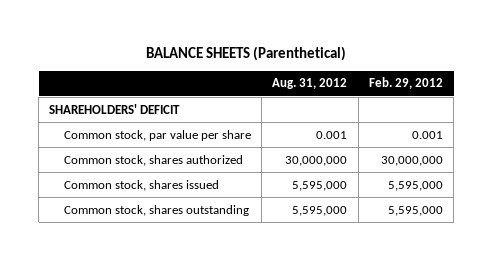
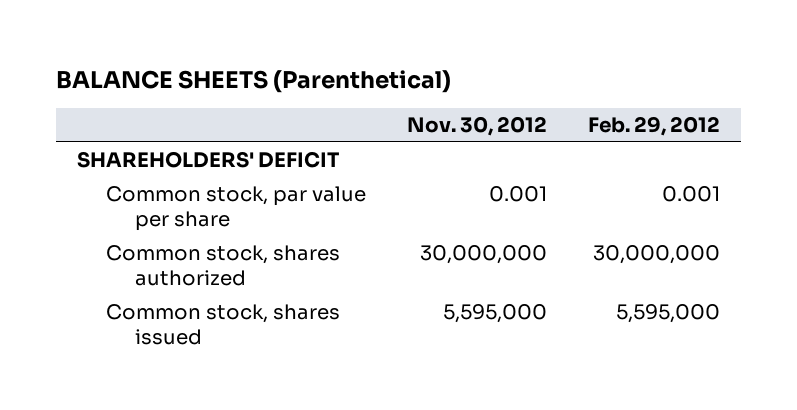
- | Aug. 31, 2012 | Feb. 29, 2012
+ | Nov. 30, 2012 | Feb. 29, 2012
- Common stock, shares outstanding | 5,595,000 | 5,595,000

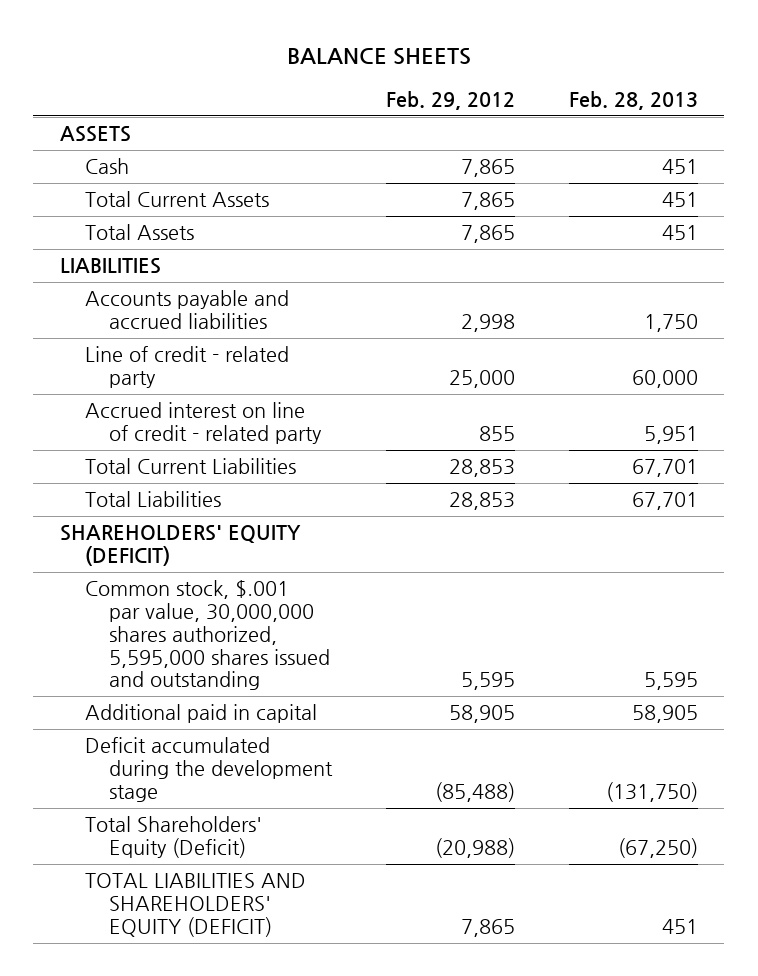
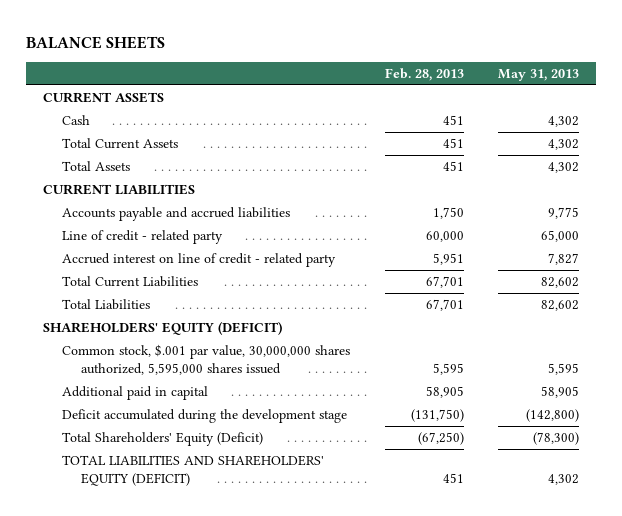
- | Feb. 29, 2012 | Feb. 28, 2013
+ | Feb. 28, 2013 | May 31, 2013
- ASSETS
+ CURRENT ASSETS
- LIABILITIES
+ CURRENT LIABILITIES
- Common stock, $.001 par value, 30,000,000 shares authorized, 5,595,000 shares issued and outstanding | 5,595 | 5,595
+ Common stock, $.001 par value, 30,000,000 shares authorized, 5,595,000 shares issued | 5,595 | 5,595

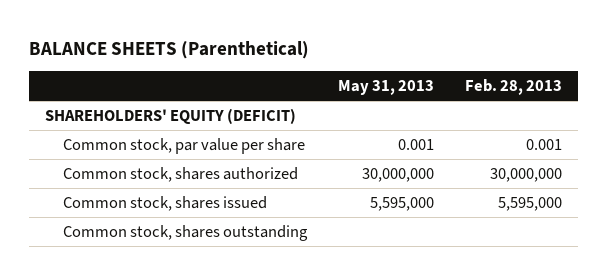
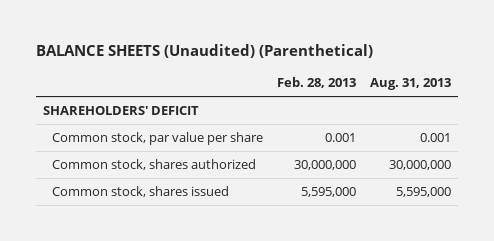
- BALANCE SHEETS (Parenthetical)
+ BALANCE SHEETS (Unaudited) (Parenthetical)
- | May 31, 2013 | Feb. 28, 2013
+ | Feb. 28, 2013 | Aug. 31, 2013
- SHAREHOLDERS' EQUITY (DEFICIT)
+ SHAREHOLDERS' DEFICIT
- Common stock, shares outstanding

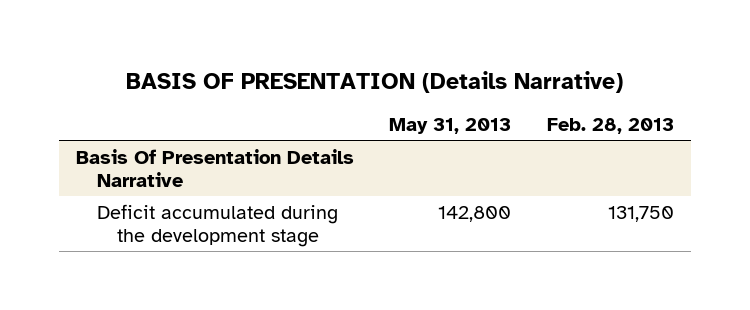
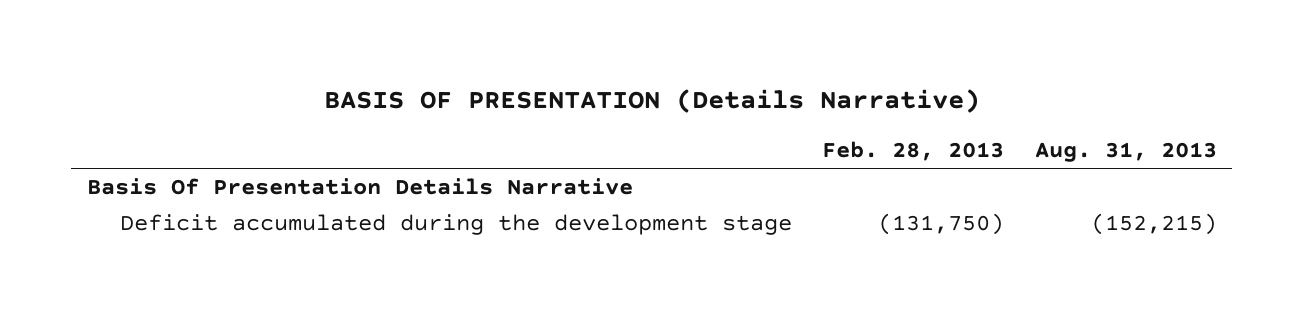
- | May 31, 2013 | Feb. 28, 2013
+ | Feb. 28, 2013 | Aug. 31, 2013
- Deficit accumulated during the development stage | 142,800 | 131,750
+ Deficit accumulated during the development stage | (131,750) | (152,215)

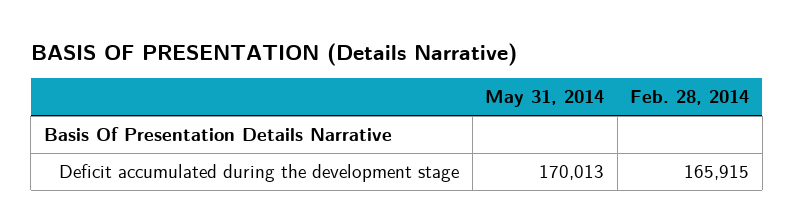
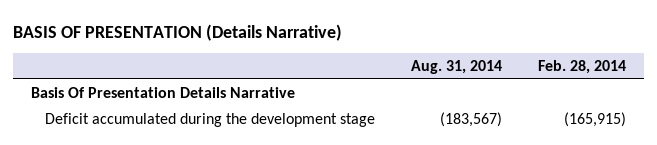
- | May 31, 2014 | Feb. 28, 2014
+ | Aug. 31, 2014 | Feb. 28, 2014
- Deficit accumulated during the development stage | 170,013 | 165,915
+ Deficit accumulated during the development stage | (183,567) | (165,915)

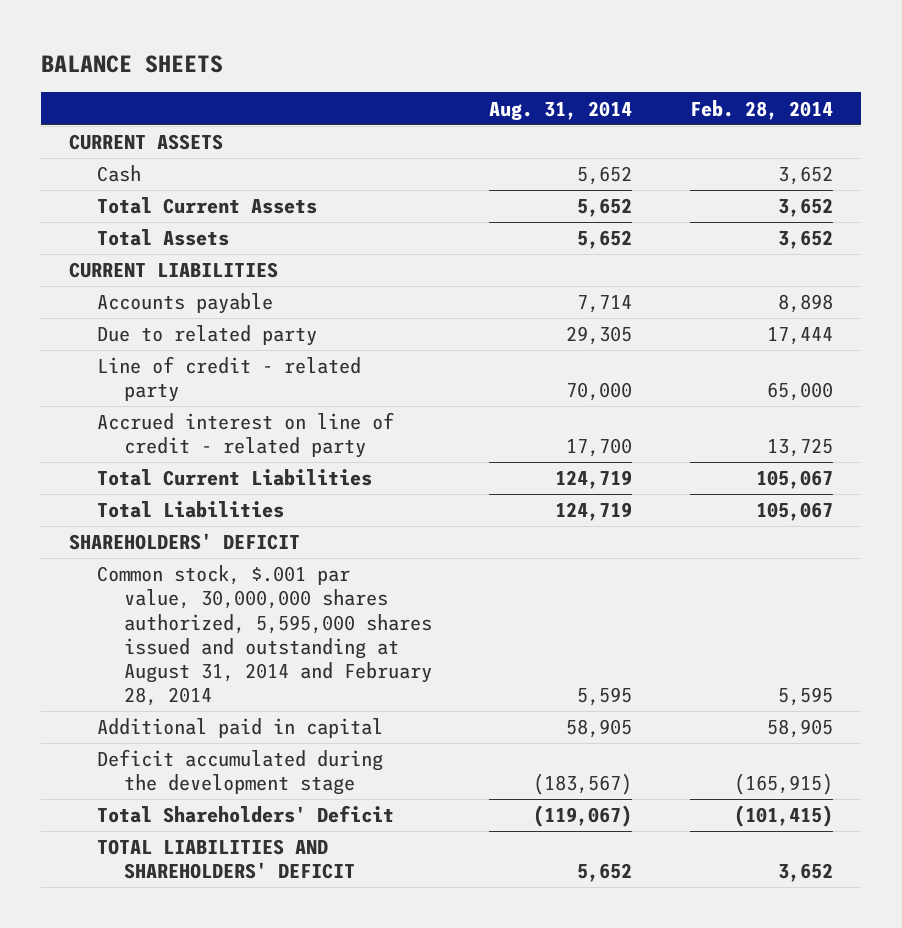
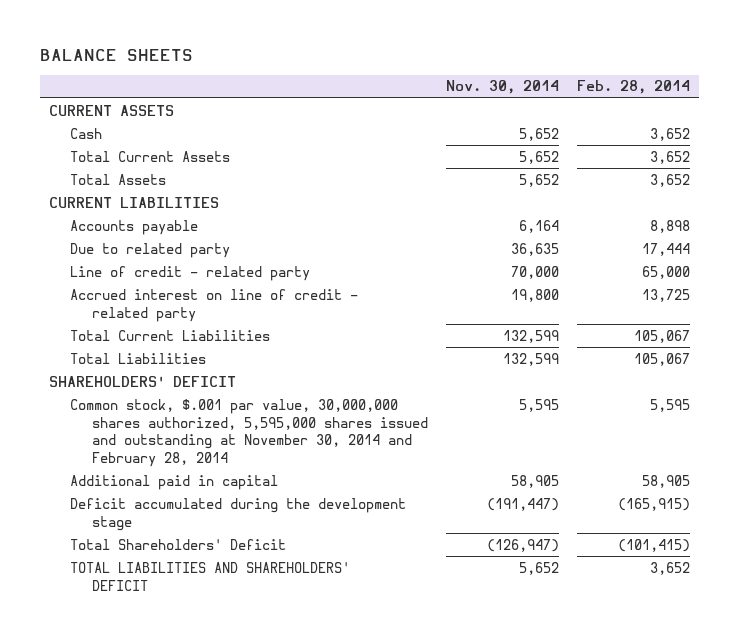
- | Aug. 31, 2014 | Feb. 28, 2014
+ | Nov. 30, 2014 | Feb. 28, 2014
- Common stock, $.001 par value, 30,000,000 shares authorized, 5,595,000 shares issued and outstanding at August 31, 2014 and February 28, 2014 | 5,595 | 5,595
+ Common stock, $.001 par value, 30,000,000 shares authorized, 5,595,000 shares issued and outstanding at November 30, 2014 and February 28, 2014 | 5,595 | 5,595

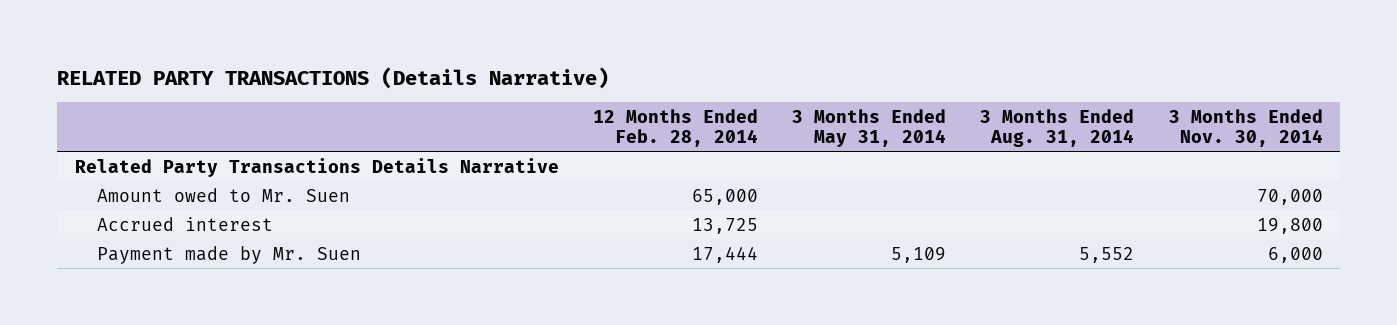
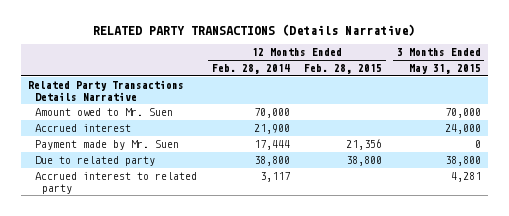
- | 12 Months Ended Feb. 28, 2014 | 3 Months Ended May 31, 2014 | 3 Months Ended Aug. 31, 2014 | 3 Months Ended Nov. 30, 2014
+ | 12 Months Ended Feb. 28, 2014 | 12 Months Ended Feb. 28, 2015 | 3 Months Ended May 31, 2015
- Amount owed to Mr. Suen | 65,000 | | | 70,000
- Accrued interest | 13,725 | | | 19,800
+ Amount owed to Mr. Suen | 70,000 | | 70,000
+ Accrued interest | 21,900 | | 24,000
+ Due to related party | 38,800 | 38,800 | 38,800
+ Accrued interest to related party | 3,117 | | 4,281

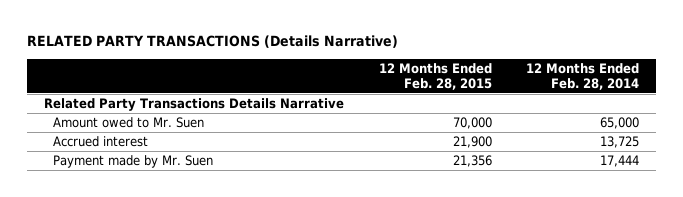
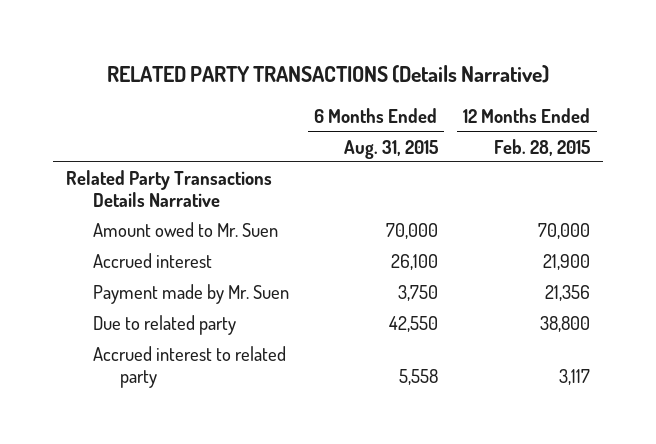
- | 12 Months Ended Feb. 28, 2015 | 12 Months Ended Feb. 28, 2014
+ | 6 Months Ended Aug. 31, 2015 | 12 Months Ended Feb. 28, 2015
+ Due to related party | 42,550 | 38,800
+ Accrued interest to related party | 5,558 | 3,117

